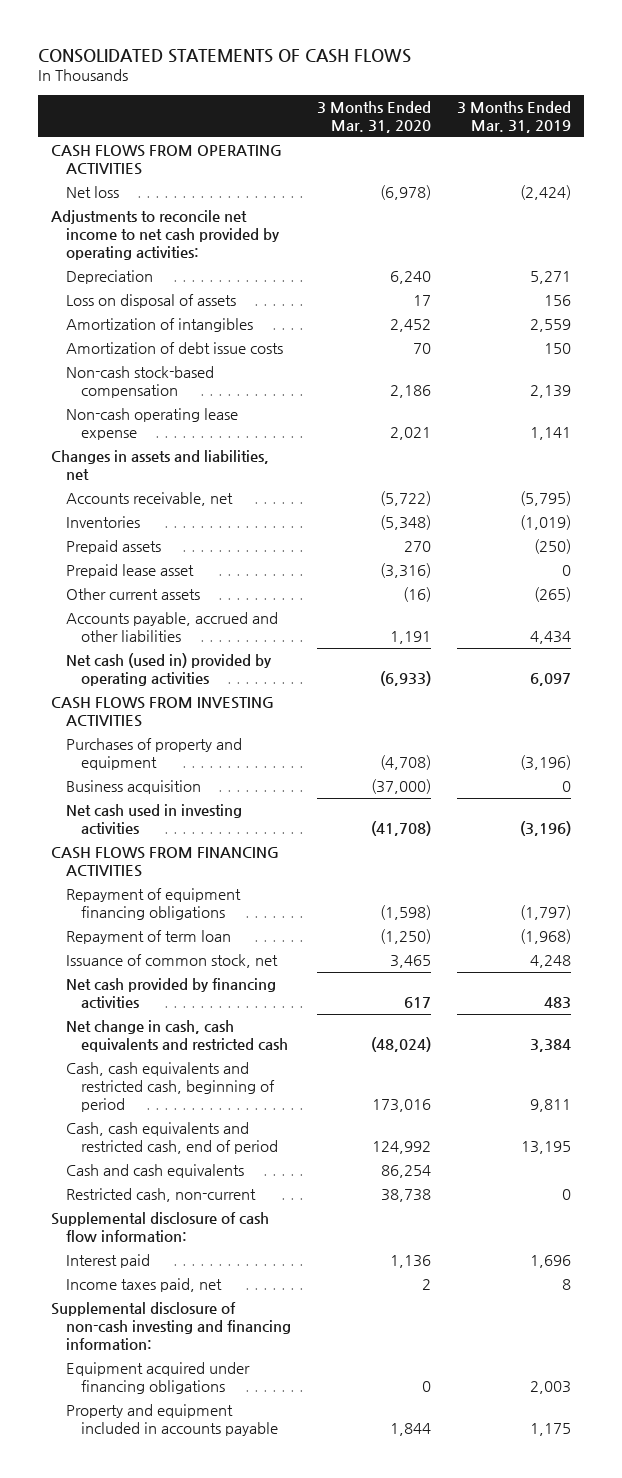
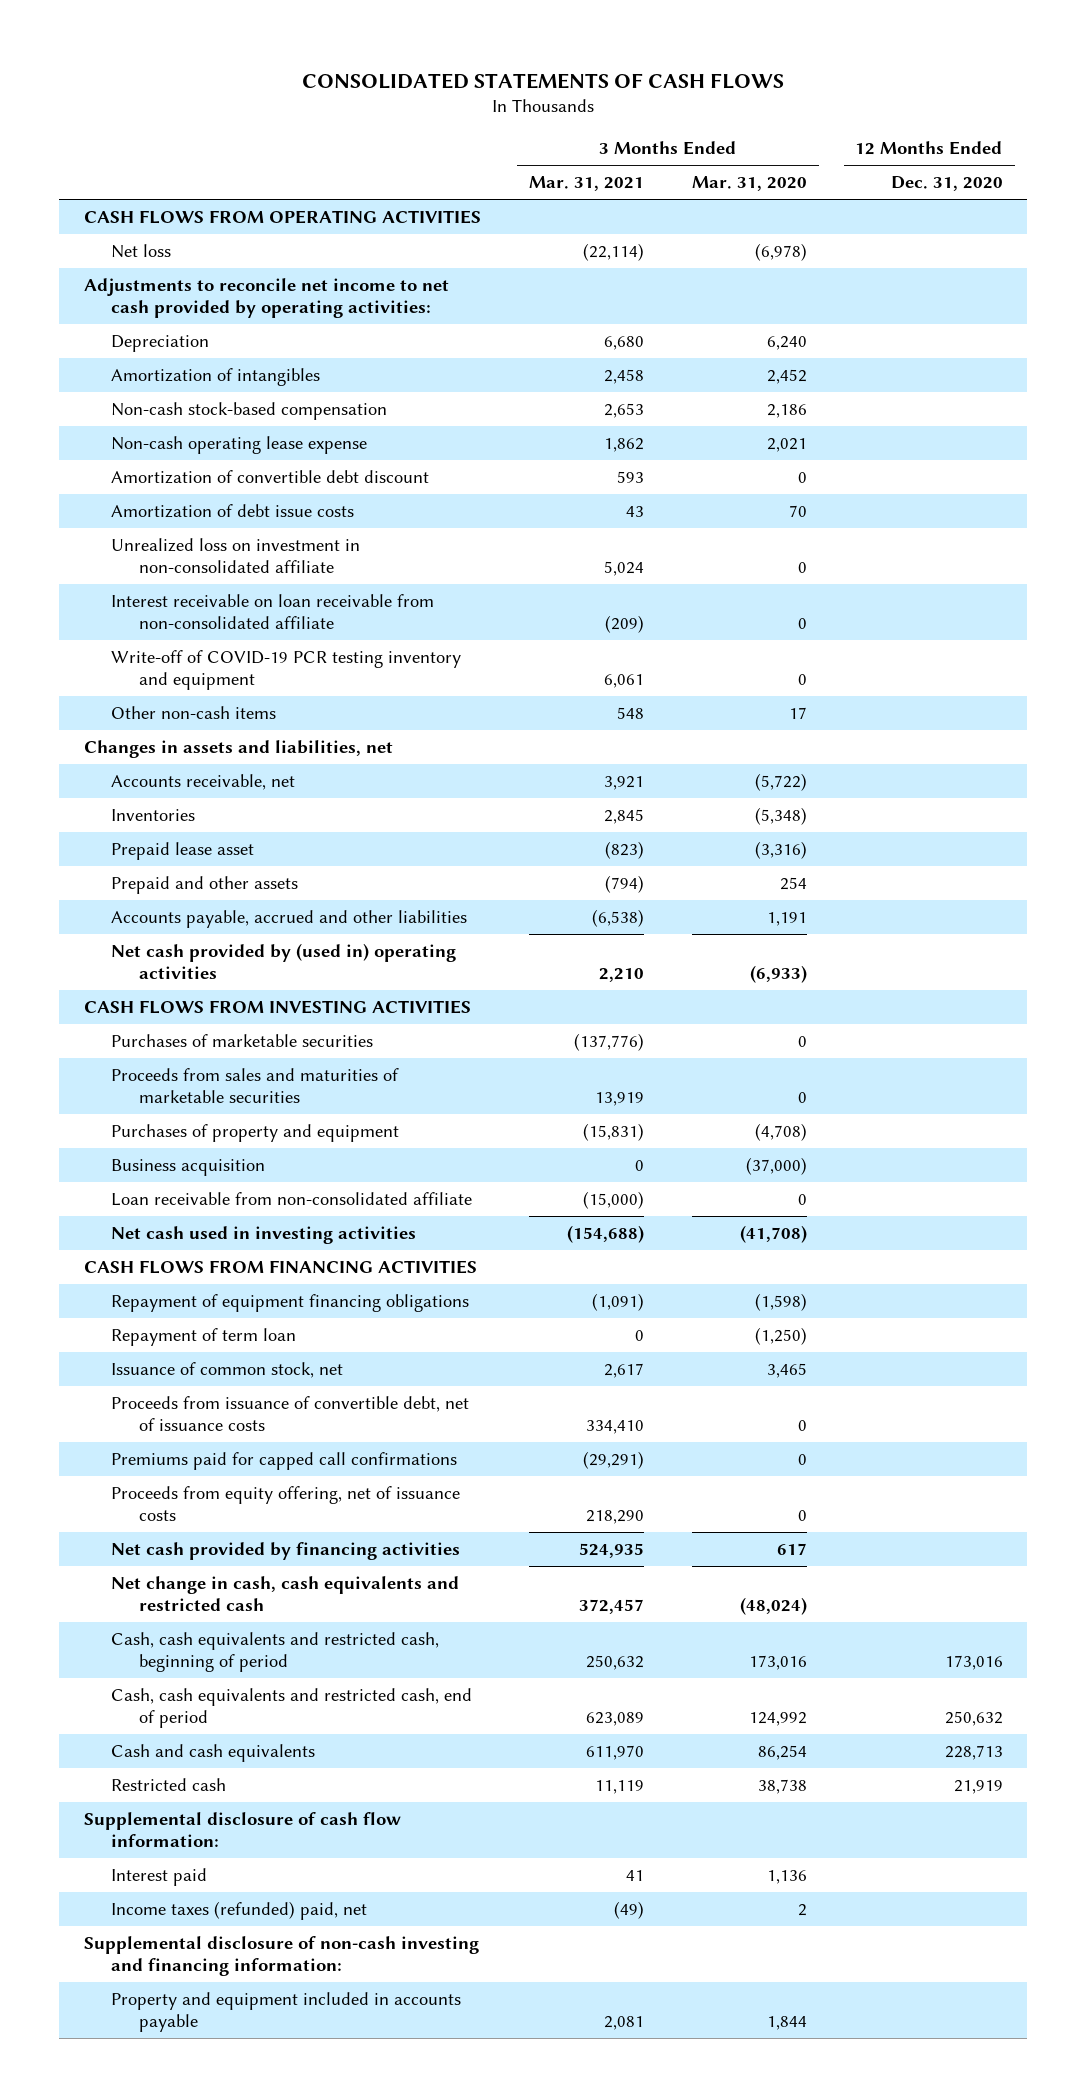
- | 3 Months Ended Mar. 31, 2020 | 3 Months Ended Mar. 31, 2019
+ | 3 Months Ended Mar. 31, 2021 | 3 Months Ended Mar. 31, 2020 | 12 Months Ended Dec. 31, 2020
- Loss on disposal of assets | 17 | 156
+ Amortization of convertible debt discount | 593 | 0 |
moved down: Amortization of debt issue costs | 43 | 70 |
+ Unrealized loss on investment in non-consolidated affiliate | 5,024 | 0 |
+ Interest receivable on loan receivable from non-consolidated affiliate | (209) | 0 |
+ Write-off of COVID-19 PCR testing inventory and equipment | 6,061 | 0 |
+ Other non-cash items | 548 | 17 |
- Prepaid assets | 270 | (250)
- Other current assets | (16) | (265)
+ Prepaid and other assets | (794) | 254 |
- Net cash (used in) provided by operating activities | (6,933) | 6,097
+ Net cash provided by (used in) operating activities | 2,210 | (6,933) |
+ Purchases of marketable securities | (137,776) | 0 |
+ Proceeds from sales and maturities of marketable securities | 13,919 | 0 |
+ Loan receivable from non-consolidated affiliate | (15,000) | 0 |
+ Proceeds from issuance of convertible debt, net of issuance costs | 334,410 | 0 |
+ Premiums paid for capped call confirmations | (29,291) | 0 |
+ Proceeds from equity offering, net of issuance costs | 218,290 | 0 |
- Restricted cash, non-current | 38,738 | 0
+ Restricted cash | 11,119 | 38,738 | 21,919
- Income taxes paid, net | 2 | 8
+ Income taxes (refunded) paid, net | (49) | 2 |
- Equipment acquired under financing obligations | 0 | 2,003

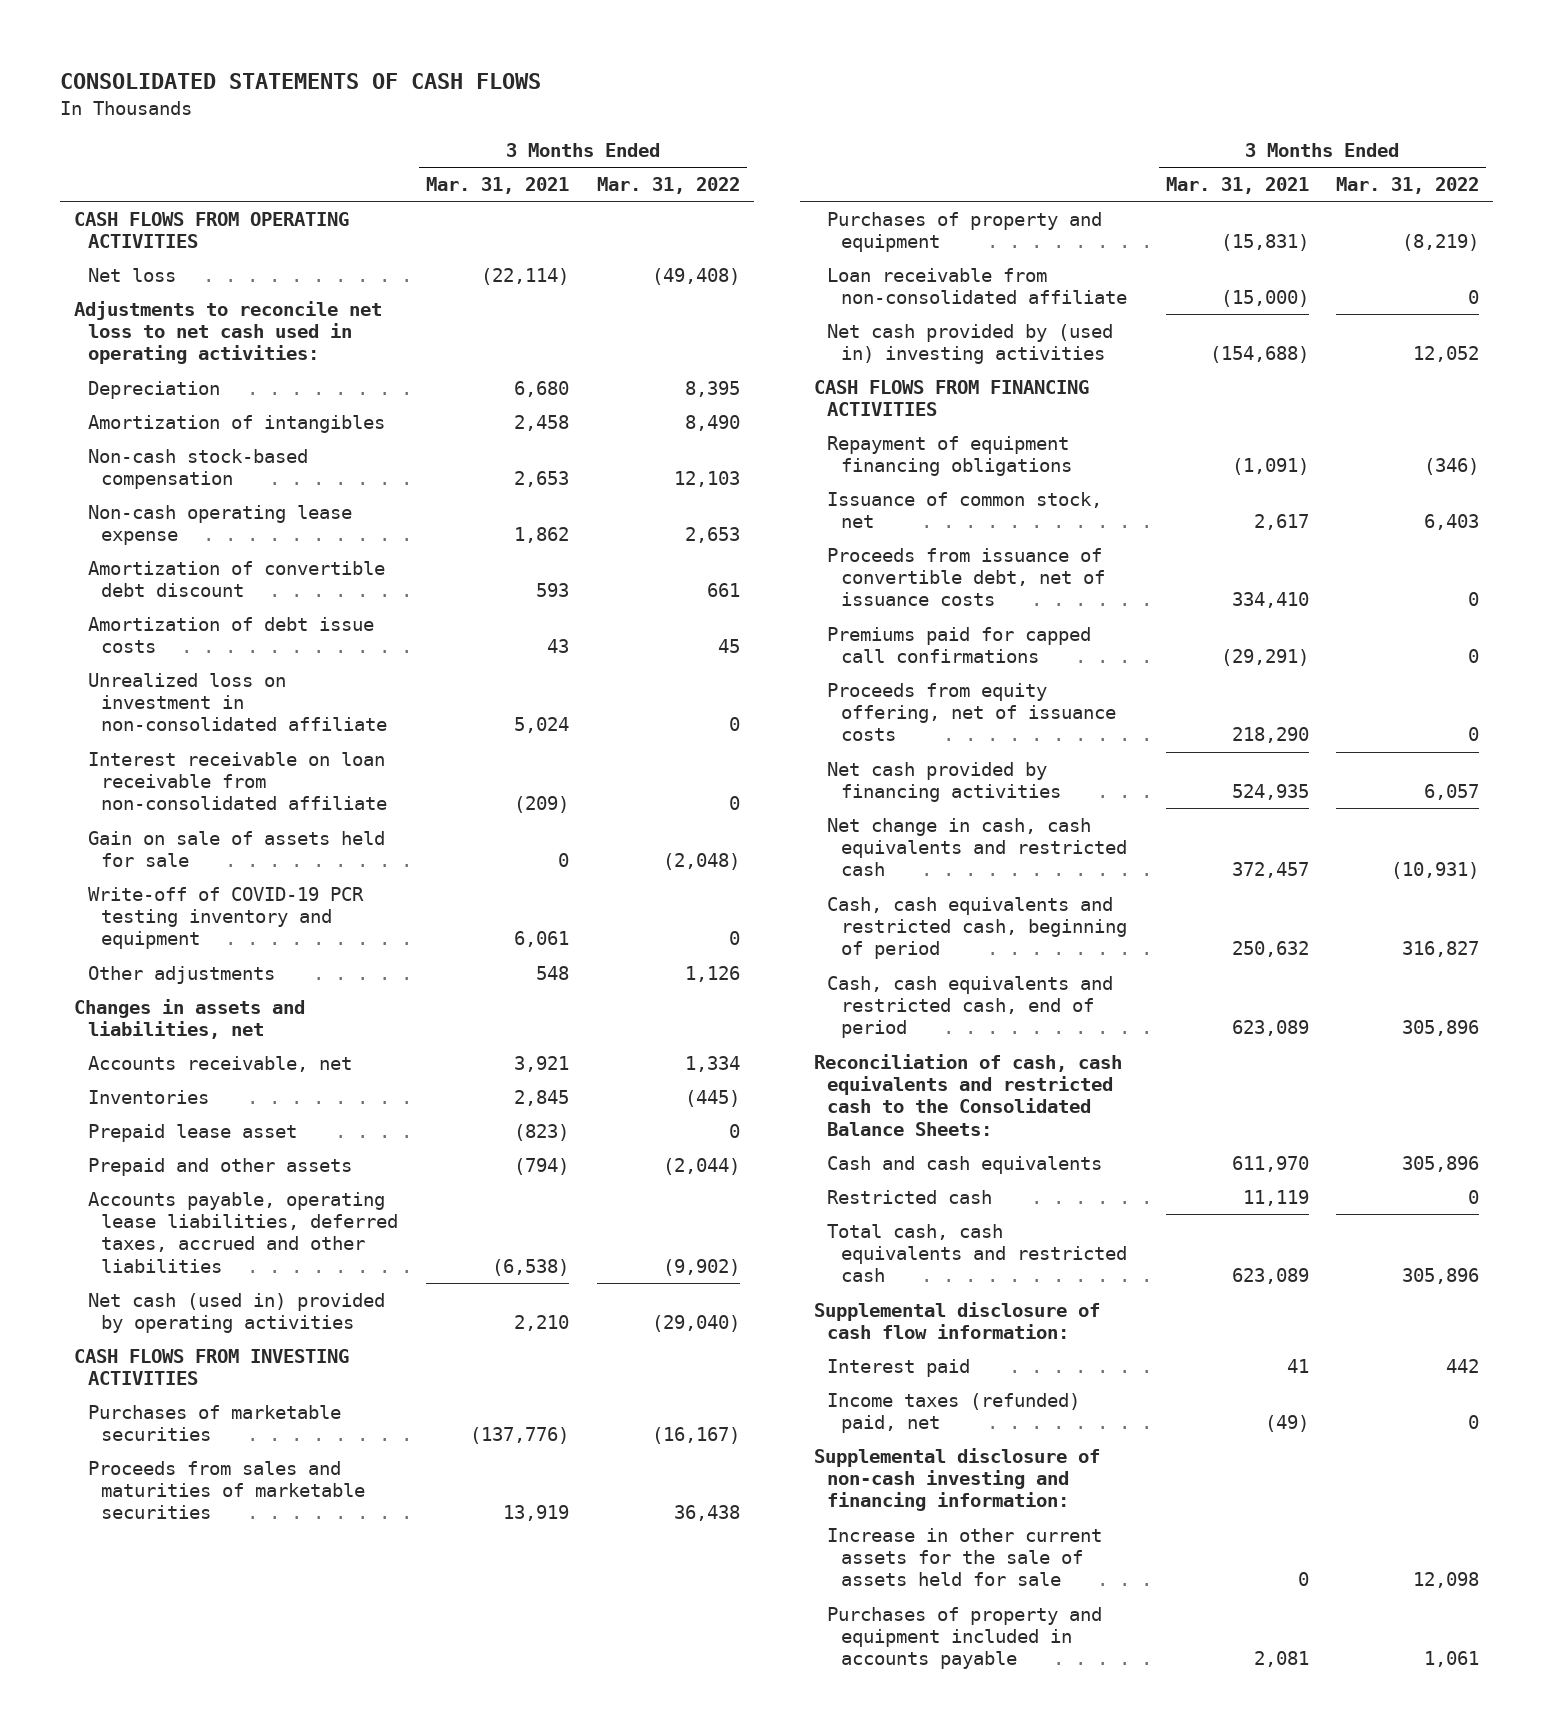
- | 3 Months Ended Mar. 31, 2021 | 3 Months Ended Mar. 31, 2020 | 12 Months Ended Dec. 31, 2020
+ | 3 Months Ended Mar. 31, 2021 | 3 Months Ended Mar. 31, 2022
- Adjustments to reconcile net income to net cash provided by operating activities:
+ Adjustments to reconcile net loss to net cash used in operating activities:
+ Gain on sale of assets held for sale | 0 | (2,048)
- Other non-cash items | 548 | 17 |
+ Other adjustments | 548 | 1,126
- Accounts payable, accrued and other liabilities | (6,538) | 1,191 |
- Net cash provided by (used in) operating activities | 2,210 | (6,933) |
+ Accounts payable, operating lease liabilities, deferred taxes, accrued and other liabilities | (6,538) | (9,902)
+ Net cash (used in) provided by operating activities | 2,210 | (29,040)
- Business acquisition | 0 | (37,000) |
- Net cash used in investing activities | (154,688) | (41,708) |
+ Net cash provided by (used in) investing activities | (154,688) | 12,052
- Repayment of term loan | 0 | (1,250) |
+ Reconciliation of cash, cash equivalents and restricted cash to the Consolidated Balance Sheets:
+ Total cash, cash equivalents and restricted cash | 623,089 | 305,896
- Property and equipment included in accounts payable | 2,081 | 1,844 |
+ Increase in other current assets for the sale of assets held for sale | 0 | 12,098
+ Purchases of property and equipment included in accounts payable | 2,081 | 1,061

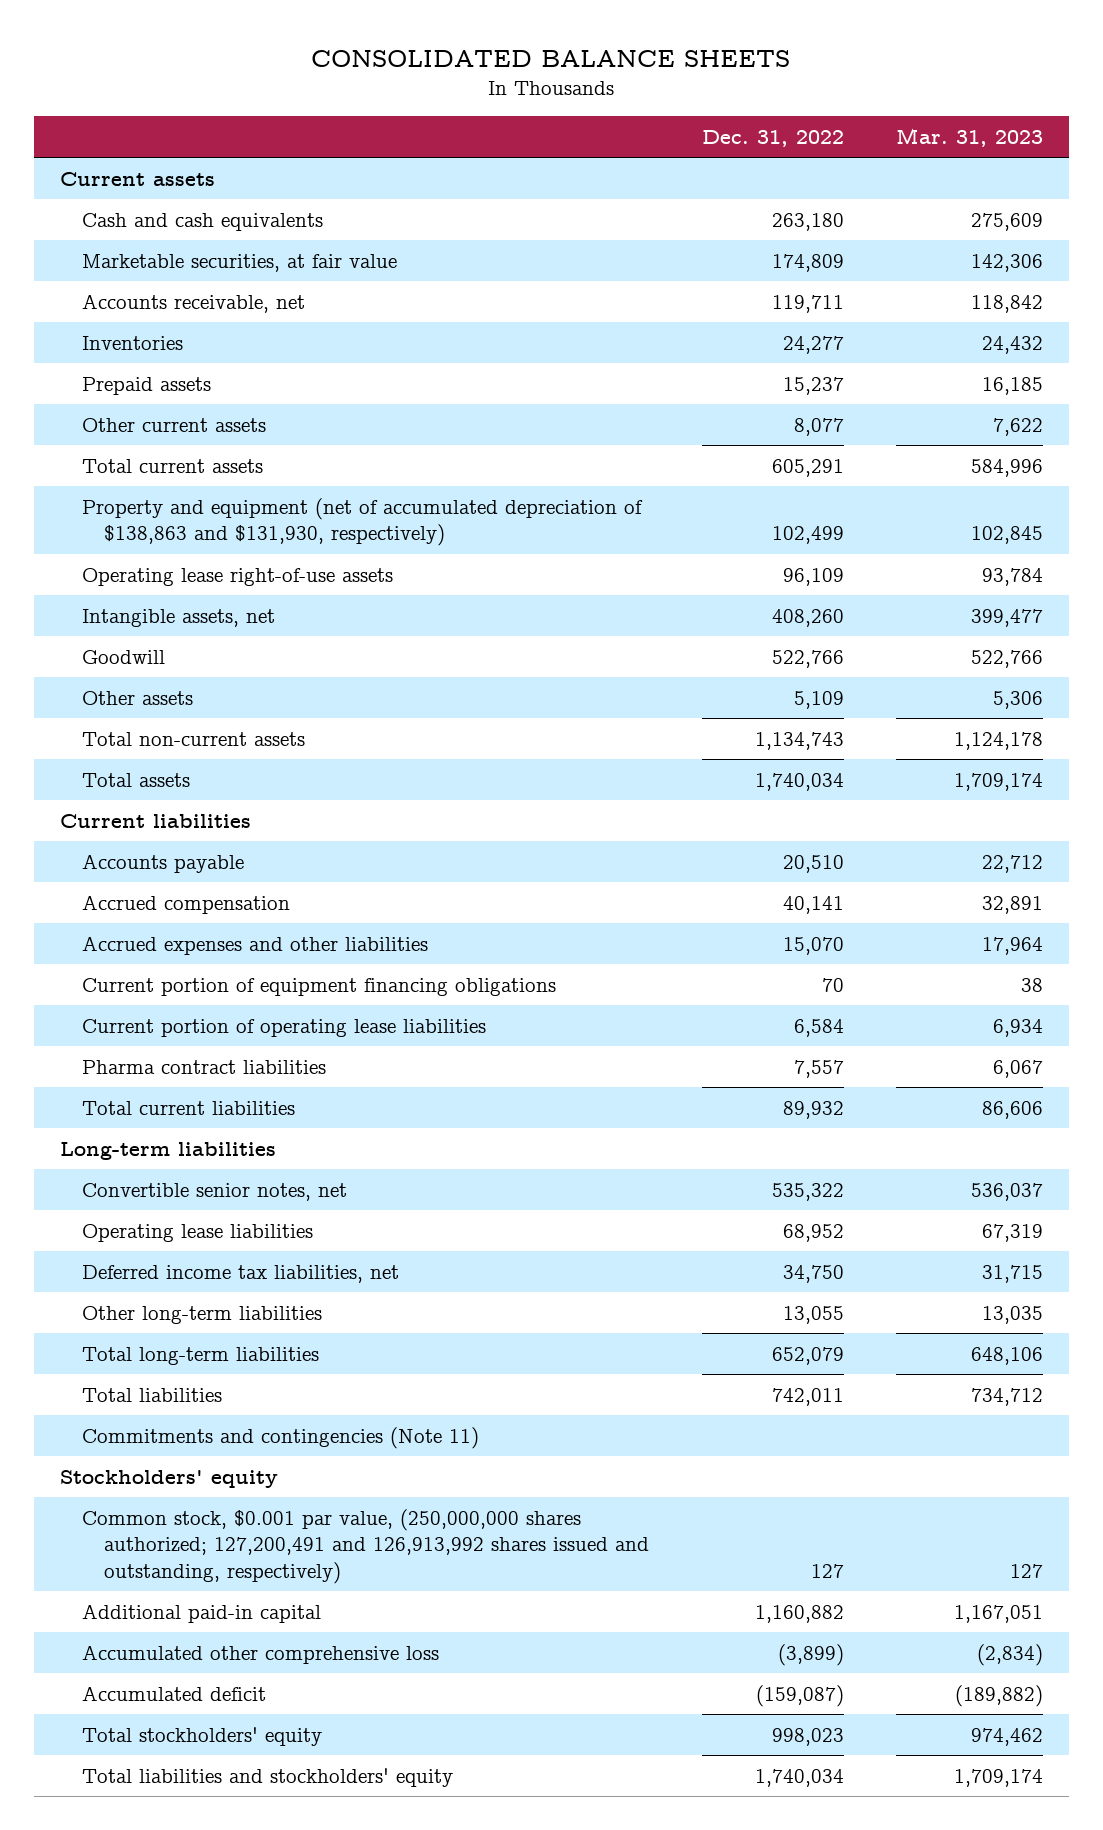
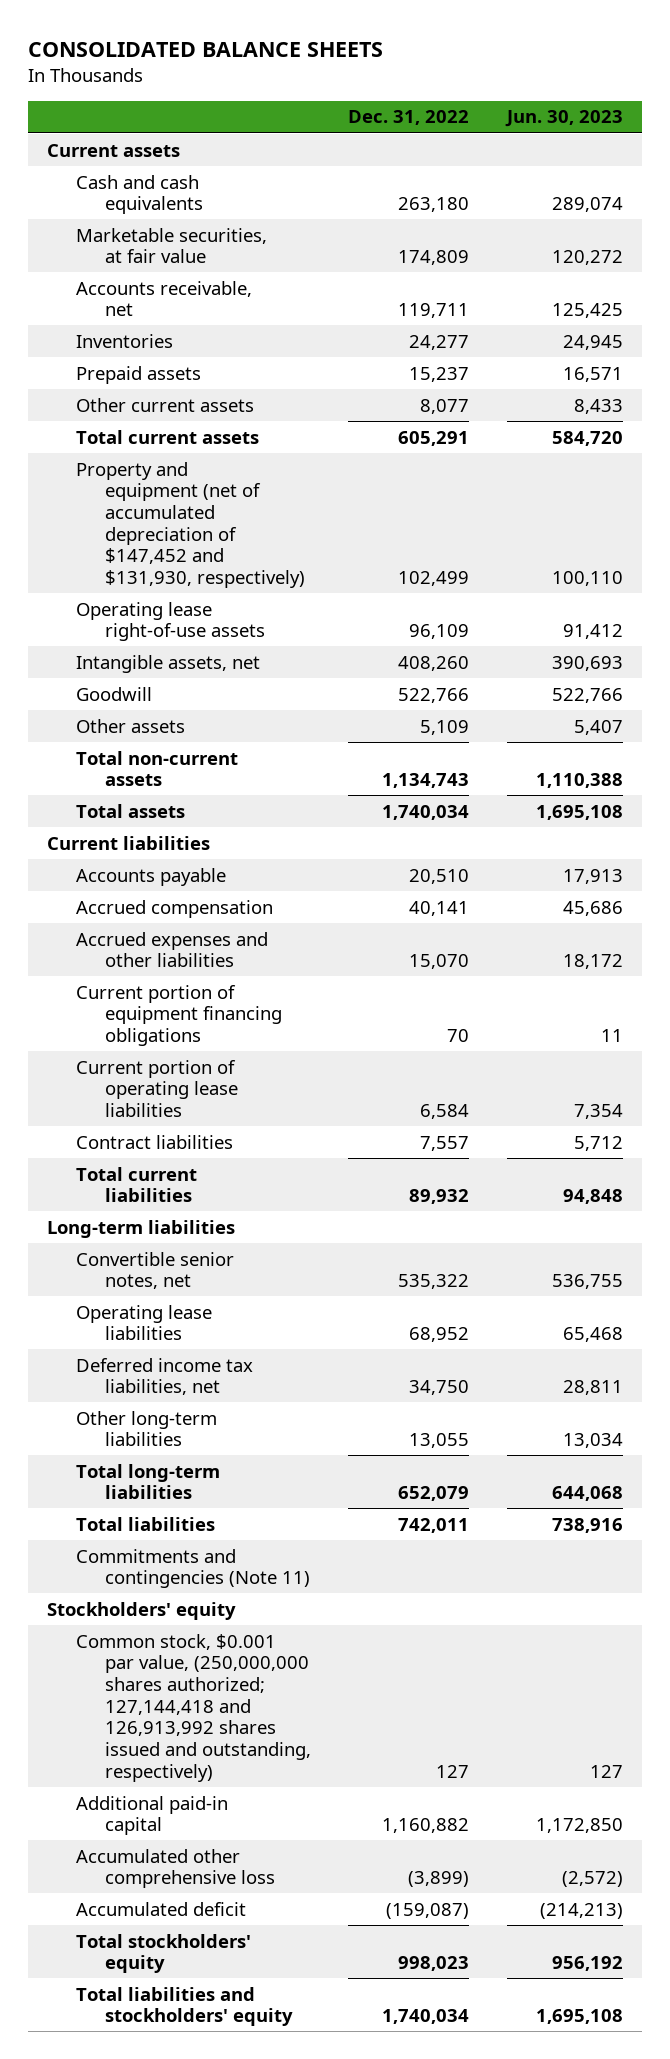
- | Dec. 31, 2022 | Mar. 31, 2023
+ | Dec. 31, 2022 | Jun. 30, 2023
- Property and equipment (net of accumulated depreciation of $138,863 and $131,930, respectively) | 102,499 | 102,845
+ Property and equipment (net of accumulated depreciation of $147,452 and $131,930, respectively) | 102,499 | 100,110
- Pharma contract liabilities | 7,557 | 6,067
+ Contract liabilities | 7,557 | 5,712
- Common stock, $0.001 par value, (250,000,000 shares authorized; 127,200,491 and 126,913,992 shares issued and outstanding, respectively) | 127 | 127
+ Common stock, $0.001 par value, (250,000,000 shares authorized; 127,144,418 and 126,913,992 shares issued and outstanding, respectively) | 127 | 127

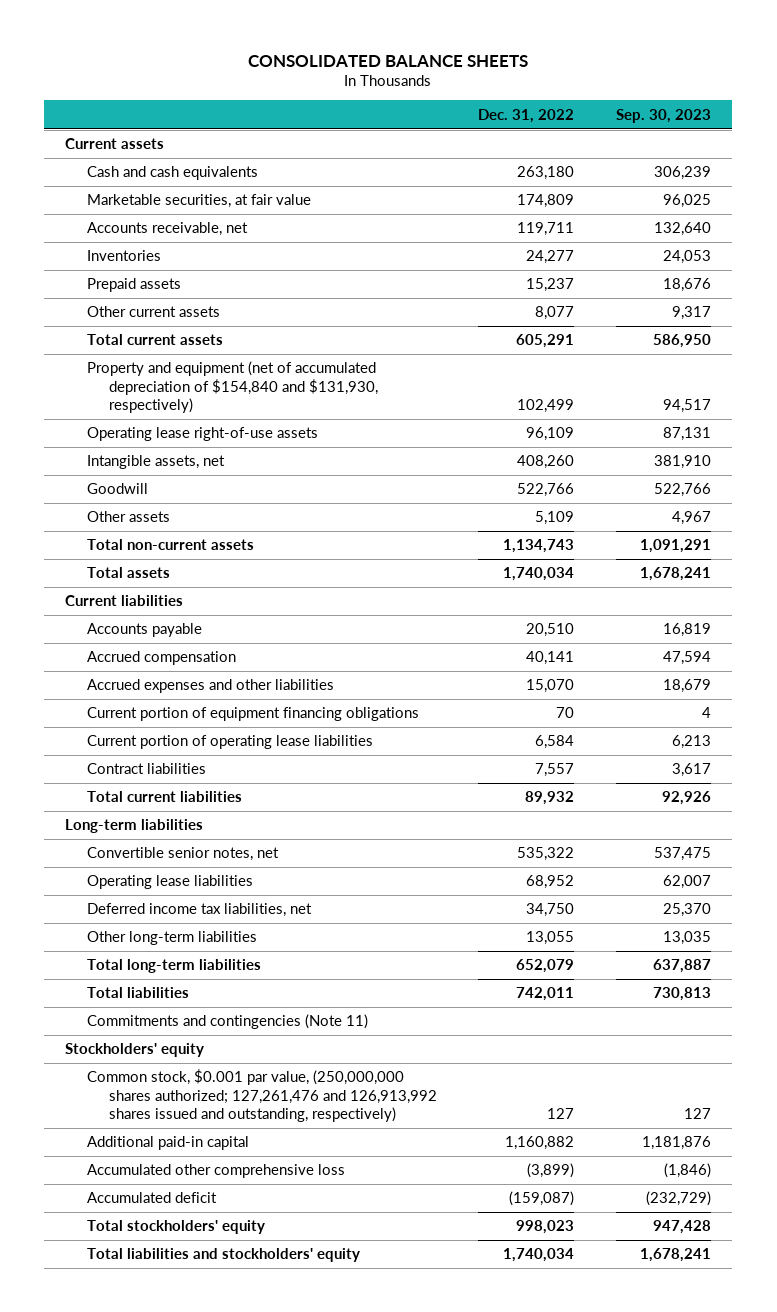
- | Dec. 31, 2022 | Jun. 30, 2023
+ | Dec. 31, 2022 | Sep. 30, 2023
- Property and equipment (net of accumulated depreciation of $147,452 and $131,930, respectively) | 102,499 | 100,110
+ Property and equipment (net of accumulated depreciation of $154,840 and $131,930, respectively) | 102,499 | 94,517
- Common stock, $0.001 par value, (250,000,000 shares authorized; 127,144,418 and 126,913,992 shares issued and outstanding, respectively) | 127 | 127
+ Common stock, $0.001 par value, (250,000,000 shares authorized; 127,261,476 and 126,913,992 shares issued and outstanding, respectively) | 127 | 127

